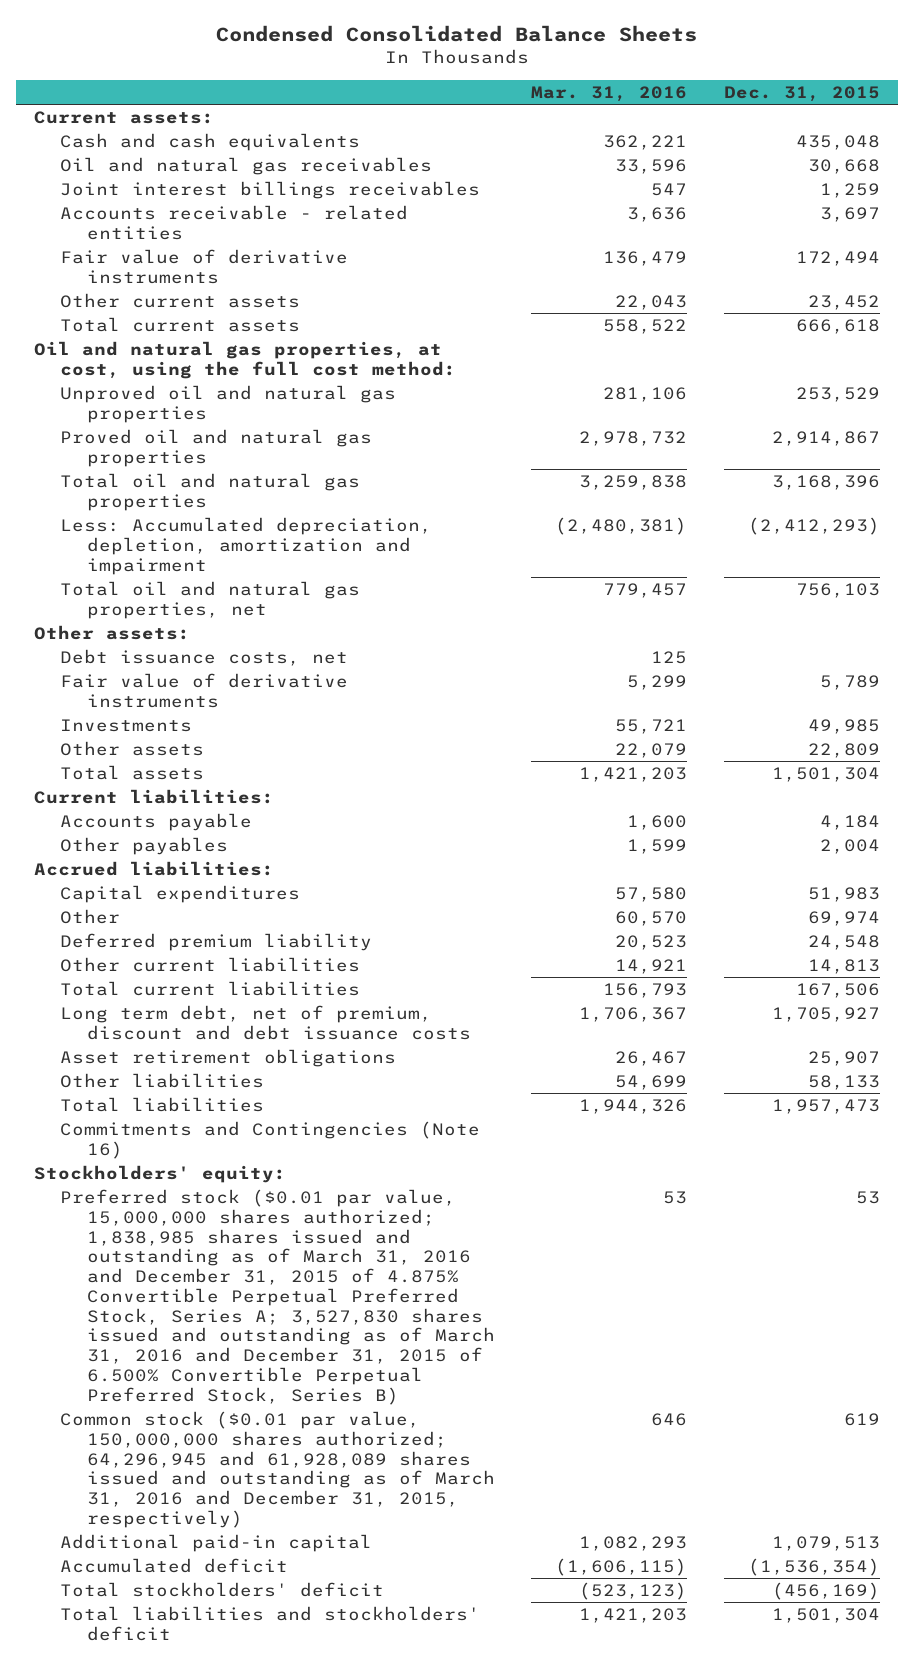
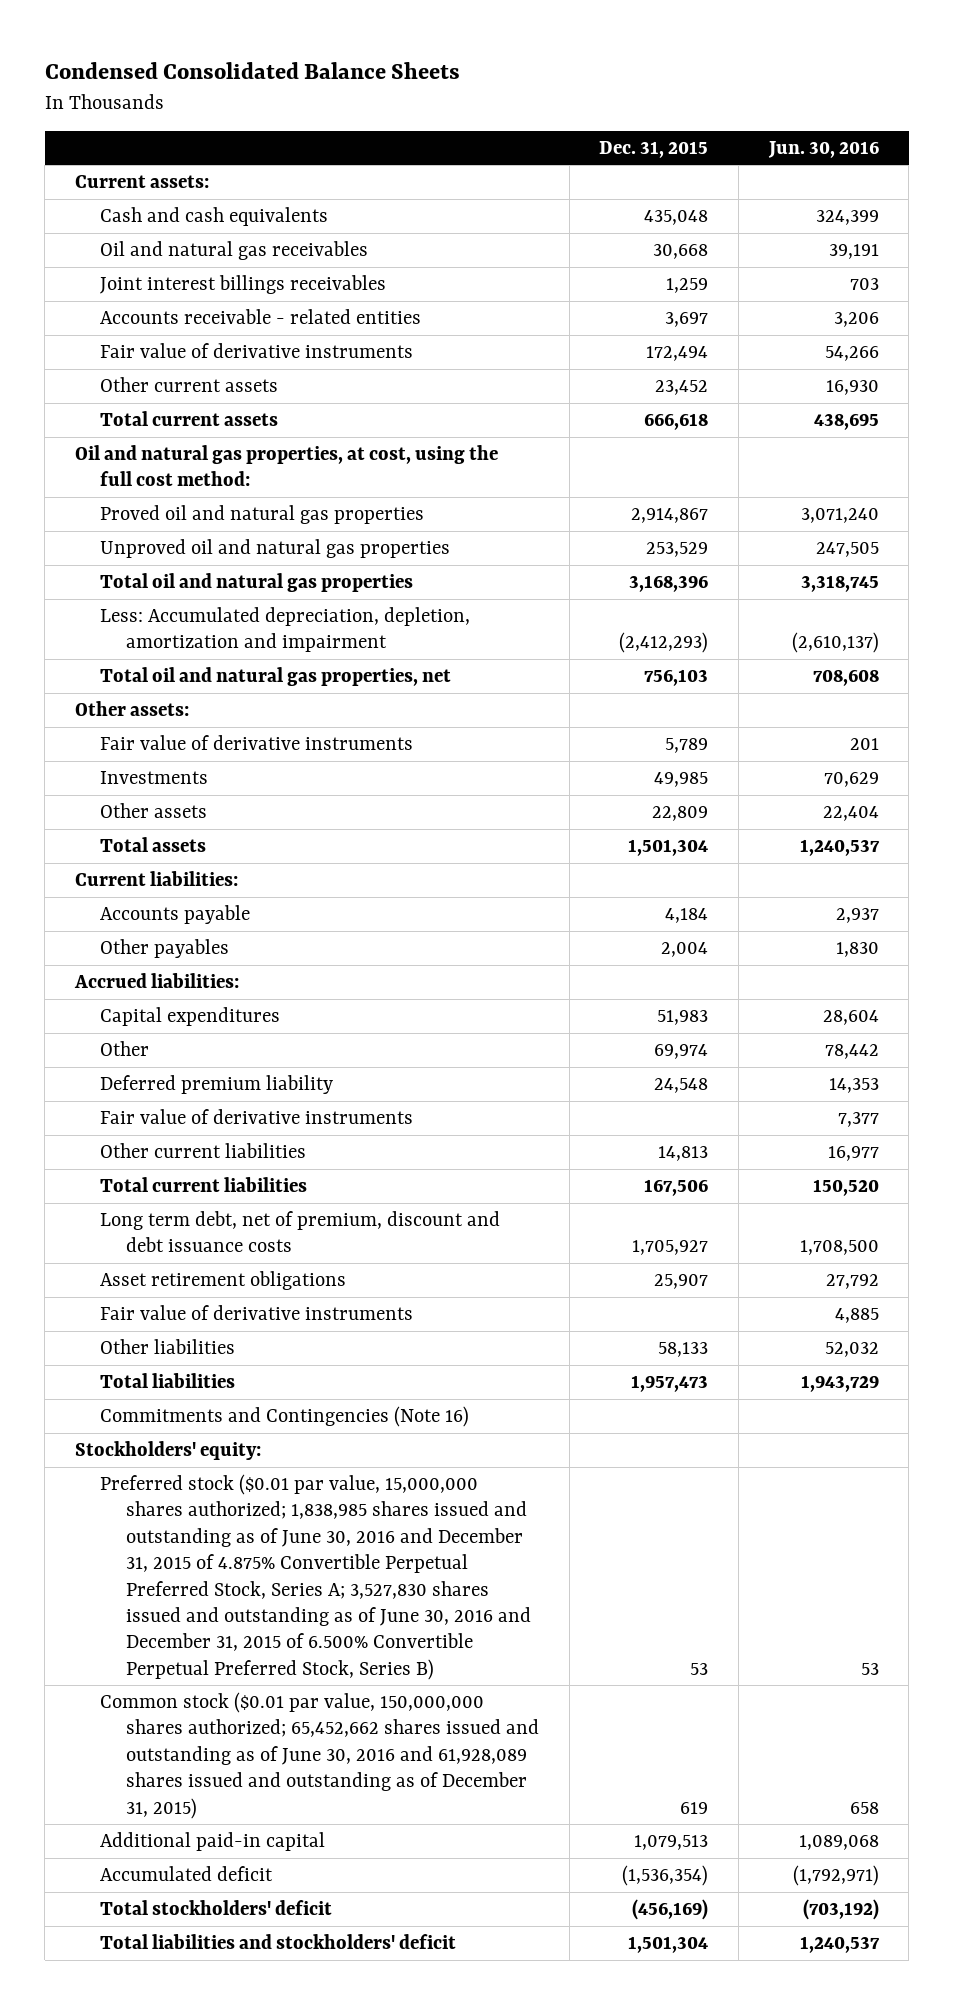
- | Mar. 31, 2016 | Dec. 31, 2015
+ | Dec. 31, 2015 | Jun. 30, 2016
moved down: Unproved oil and natural gas properties | 253,529 | 247,505
- Debt issuance costs, net | 125 |
+ Fair value of derivative instruments | | 7,377
+ Fair value of derivative instruments | | 4,885
- Preferred stock ($0.01 par value, 15,000,000 shares authorized; 1,838,985 shares issued and outstanding as of March 31, 2016 and December 31, 2015 of 4.875% Convertible Perpetual Preferred Stock, Series A; 3,527,830 shares issued and outstanding as of March 31, 2016 and December 31, 2015 of 6.500% Convertible Perpetual Preferred Stock, Series B) | 53 | 53
- Common stock ($0.01 par value, 150,000,000 shares authorized; 64,296,945 and 61,928,089 shares issued and outstanding as of March 31, 2016 and December 31, 2015, respectively) | 646 | 619
+ Preferred stock ($0.01 par value, 15,000,000 shares authorized; 1,838,985 shares issued and outstanding as of June 30, 2016 and December 31, 2015 of 4.875% Convertible Perpetual Preferred Stock, Series A; 3,527,830 shares issued and outstanding as of June 30, 2016 and December 31, 2015 of 6.500% Convertible Perpetual Preferred Stock, Series B) | 53 | 53
+ Common stock ($0.01 par value, 150,000,000 shares authorized; 65,452,662 shares issued and outstanding as of June 30, 2016 and 61,928,089 shares issued and outstanding as of December 31, 2015) | 619 | 658

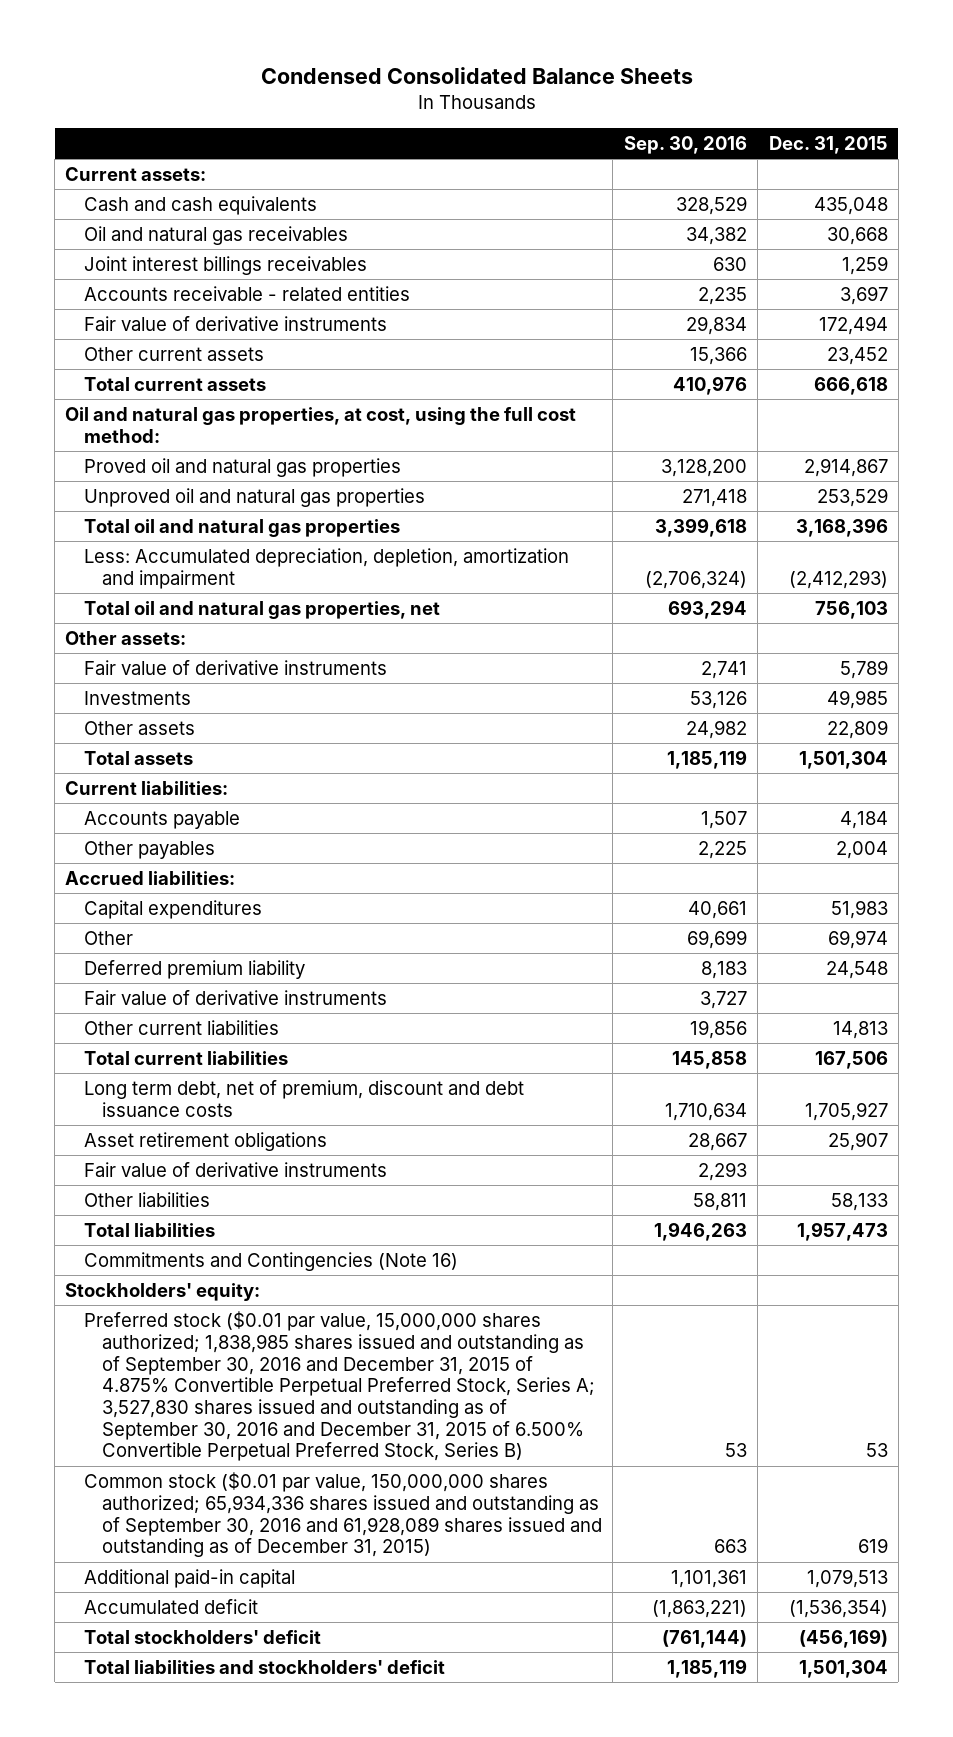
- | Dec. 31, 2015 | Jun. 30, 2016
+ | Sep. 30, 2016 | Dec. 31, 2015
- Preferred stock ($0.01 par value, 15,000,000 shares authorized; 1,838,985 shares issued and outstanding as of June 30, 2016 and December 31, 2015 of 4.875% Convertible Perpetual Preferred Stock, Series A; 3,527,830 shares issued and outstanding as of June 30, 2016 and December 31, 2015 of 6.500% Convertible Perpetual Preferred Stock, Series B) | 53 | 53
- Common stock ($0.01 par value, 150,000,000 shares authorized; 65,452,662 shares issued and outstanding as of June 30, 2016 and 61,928,089 shares issued and outstanding as of December 31, 2015) | 619 | 658
+ Preferred stock ($0.01 par value, 15,000,000 shares authorized; 1,838,985 shares issued and outstanding as of September 30, 2016 and December 31, 2015 of 4.875% Convertible Perpetual Preferred Stock, Series A; 3,527,830 shares issued and outstanding as of September 30, 2016 and December 31, 2015 of 6.500% Convertible Perpetual Preferred Stock, Series B) | 53 | 53
+ Common stock ($0.01 par value, 150,000,000 shares authorized; 65,934,336 shares issued and outstanding as of September 30, 2016 and 61,928,089 shares issued and outstanding as of December 31, 2015) | 663 | 619

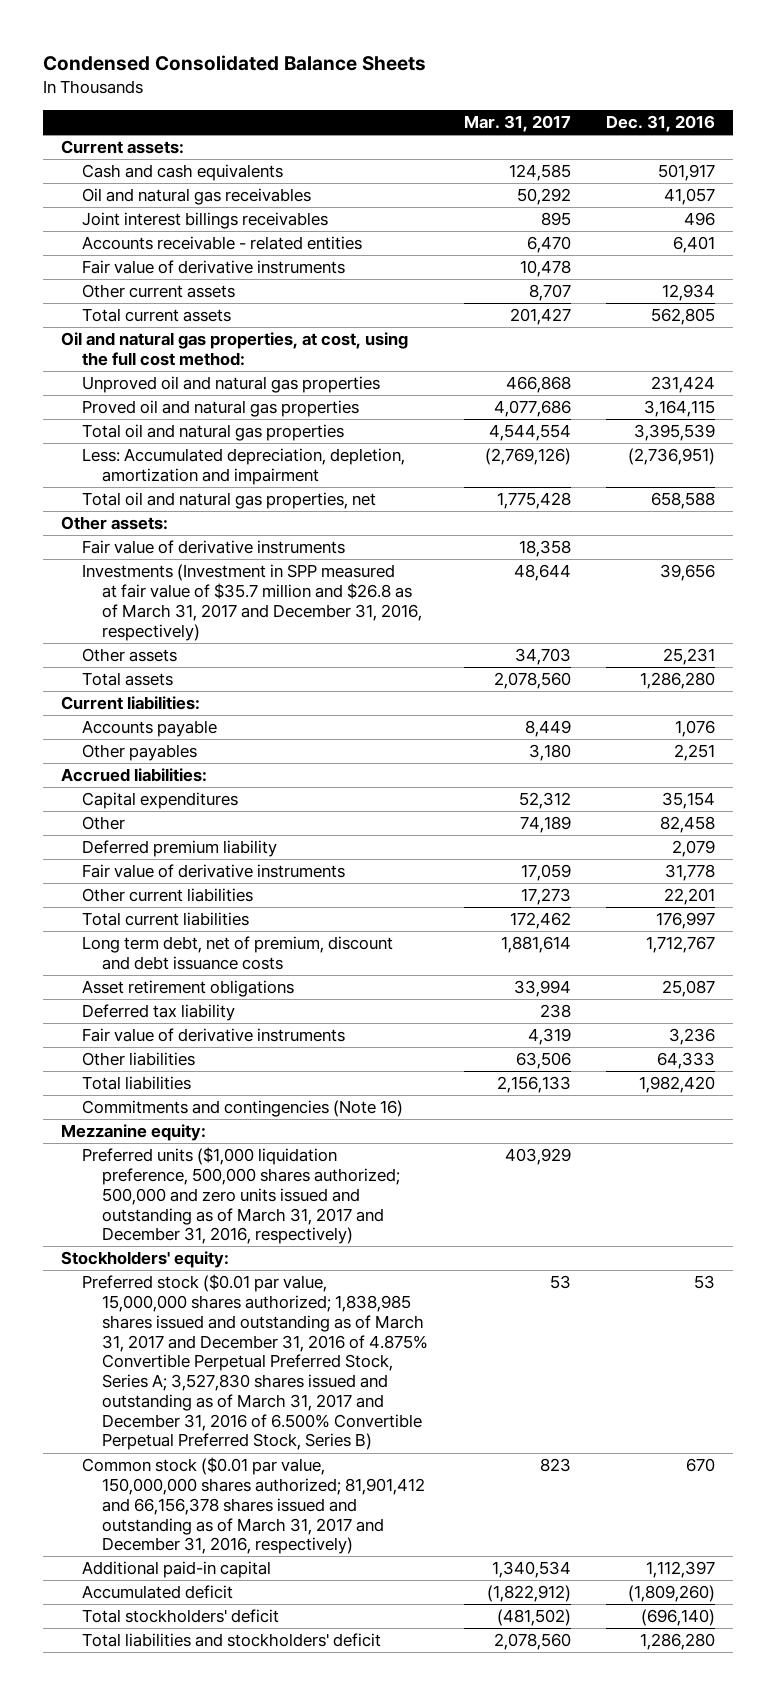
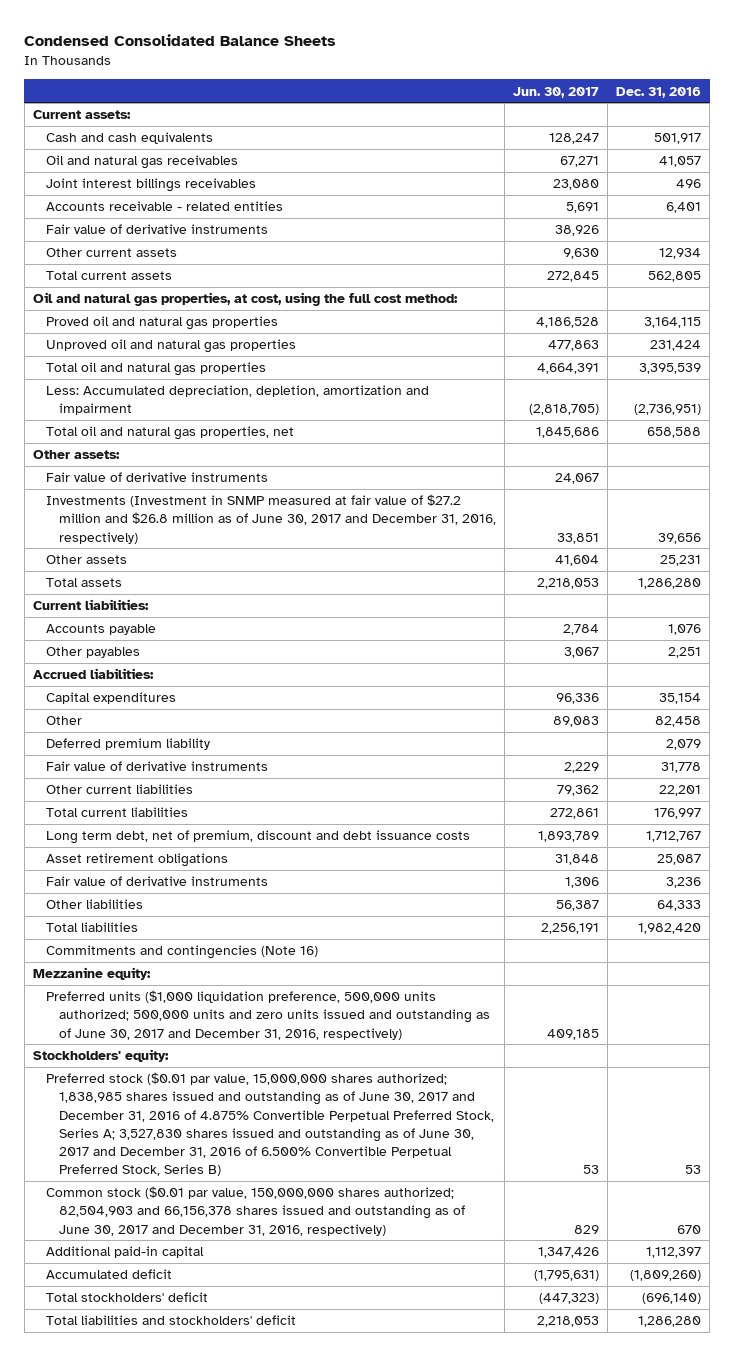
- | Mar. 31, 2017 | Dec. 31, 2016
+ | Jun. 30, 2017 | Dec. 31, 2016
moved down: Unproved oil and natural gas properties | 477,863 | 231,424
- Investments (Investment in SPP measured at fair value of $35.7 million and $26.8 as of March 31, 2017 and December 31, 2016, respectively) | 48,644 | 39,656
+ Investments (Investment in SNMP measured at fair value of $27.2 million and $26.8 million as of June 30, 2017 and December 31, 2016, respectively) | 33,851 | 39,656
- Deferred tax liability | 238 |
- Preferred units ($1,000 liquidation preference, 500,000 shares authorized; 500,000 and zero units issued and outstanding as of March 31, 2017 and December 31, 2016, respectively) | 403,929 |
+ Preferred units ($1,000 liquidation preference, 500,000 units authorized; 500,000 units and zero units issued and outstanding as of June 30, 2017 and December 31, 2016, respectively) | 409,185 |
- Preferred stock ($0.01 par value, 15,000,000 shares authorized; 1,838,985 shares issued and outstanding as of March 31, 2017 and December 31, 2016 of 4.875% Convertible Perpetual Preferred Stock, Series A; 3,527,830 shares issued and outstanding as of March 31, 2017 and December 31, 2016 of 6.500% Convertible Perpetual Preferred Stock, Series B) | 53 | 53
- Common stock ($0.01 par value, 150,000,000 shares authorized; 81,901,412 and 66,156,378 shares issued and outstanding as of March 31, 2017 and December 31, 2016, respectively) | 823 | 670
+ Preferred stock ($0.01 par value, 15,000,000 shares authorized; 1,838,985 shares issued and outstanding as of June 30, 2017 and December 31, 2016 of 4.875% Convertible Perpetual Preferred Stock, Series A; 3,527,830 shares issued and outstanding as of June 30, 2017 and December 31, 2016 of 6.500% Convertible Perpetual Preferred Stock, Series B) | 53 | 53
+ Common stock ($0.01 par value, 150,000,000 shares authorized; 82,504,903 and 66,156,378 shares issued and outstanding as of June 30, 2017 and December 31, 2016, respectively) | 829 | 670

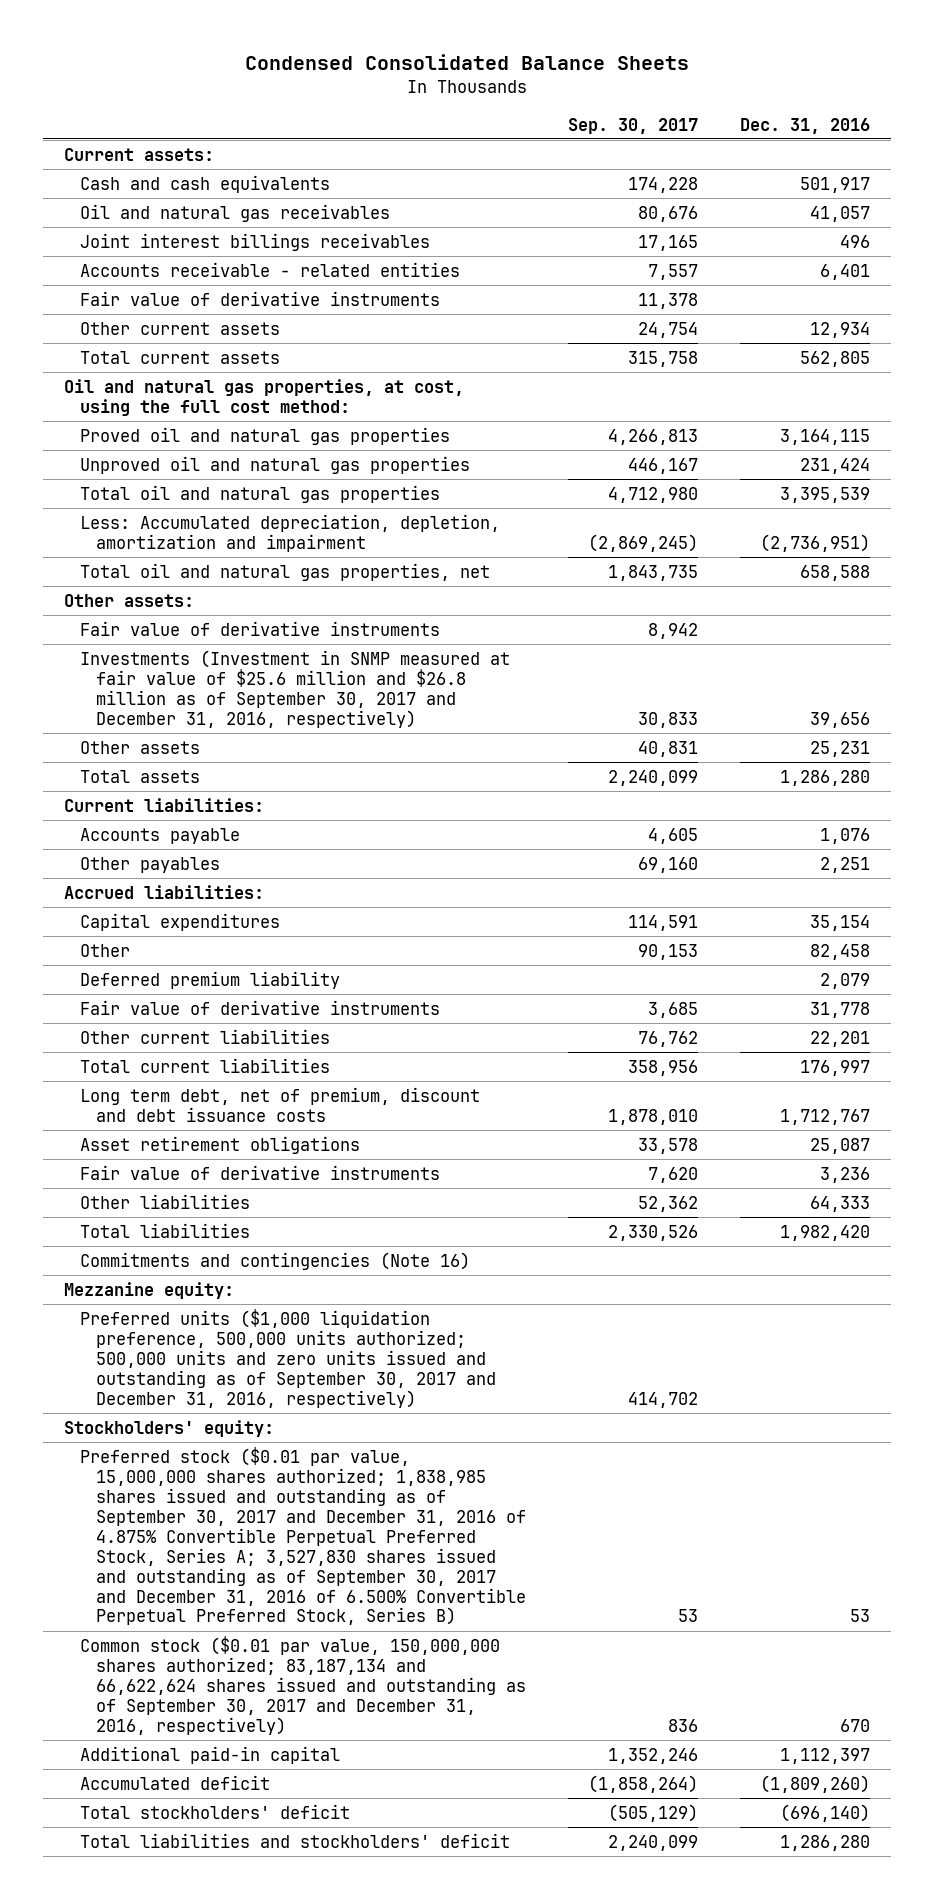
- | Jun. 30, 2017 | Dec. 31, 2016
+ | Sep. 30, 2017 | Dec. 31, 2016
- Investments (Investment in SNMP measured at fair value of $27.2 million and $26.8 million as of June 30, 2017 and December 31, 2016, respectively) | 33,851 | 39,656
+ Investments (Investment in SNMP measured at fair value of $25.6 million and $26.8 million as of September 30, 2017 and December 31, 2016, respectively) | 30,833 | 39,656
- Preferred units ($1,000 liquidation preference, 500,000 units authorized; 500,000 units and zero units issued and outstanding as of June 30, 2017 and December 31, 2016, respectively) | 409,185 |
+ Preferred units ($1,000 liquidation preference, 500,000 units authorized; 500,000 units and zero units issued and outstanding as of September 30, 2017 and December 31, 2016, respectively) | 414,702 |
- Preferred stock ($0.01 par value, 15,000,000 shares authorized; 1,838,985 shares issued and outstanding as of June 30, 2017 and December 31, 2016 of 4.875% Convertible Perpetual Preferred Stock, Series A; 3,527,830 shares issued and outstanding as of June 30, 2017 and December 31, 2016 of 6.500% Convertible Perpetual Preferred Stock, Series B) | 53 | 53
- Common stock ($0.01 par value, 150,000,000 shares authorized; 82,504,903 and 66,156,378 shares issued and outstanding as of June 30, 2017 and December 31, 2016, respectively) | 829 | 670
+ Preferred stock ($0.01 par value, 15,000,000 shares authorized; 1,838,985 shares issued and outstanding as of September 30, 2017 and December 31, 2016 of 4.875% Convertible Perpetual Preferred Stock, Series A; 3,527,830 shares issued and outstanding as of September 30, 2017 and December 31, 2016 of 6.500% Convertible Perpetual Preferred Stock, Series B) | 53 | 53
+ Common stock ($0.01 par value, 150,000,000 shares authorized; 83,187,134 and 66,622,624 shares issued and outstanding as of September 30, 2017 and December 31, 2016, respectively) | 836 | 670

